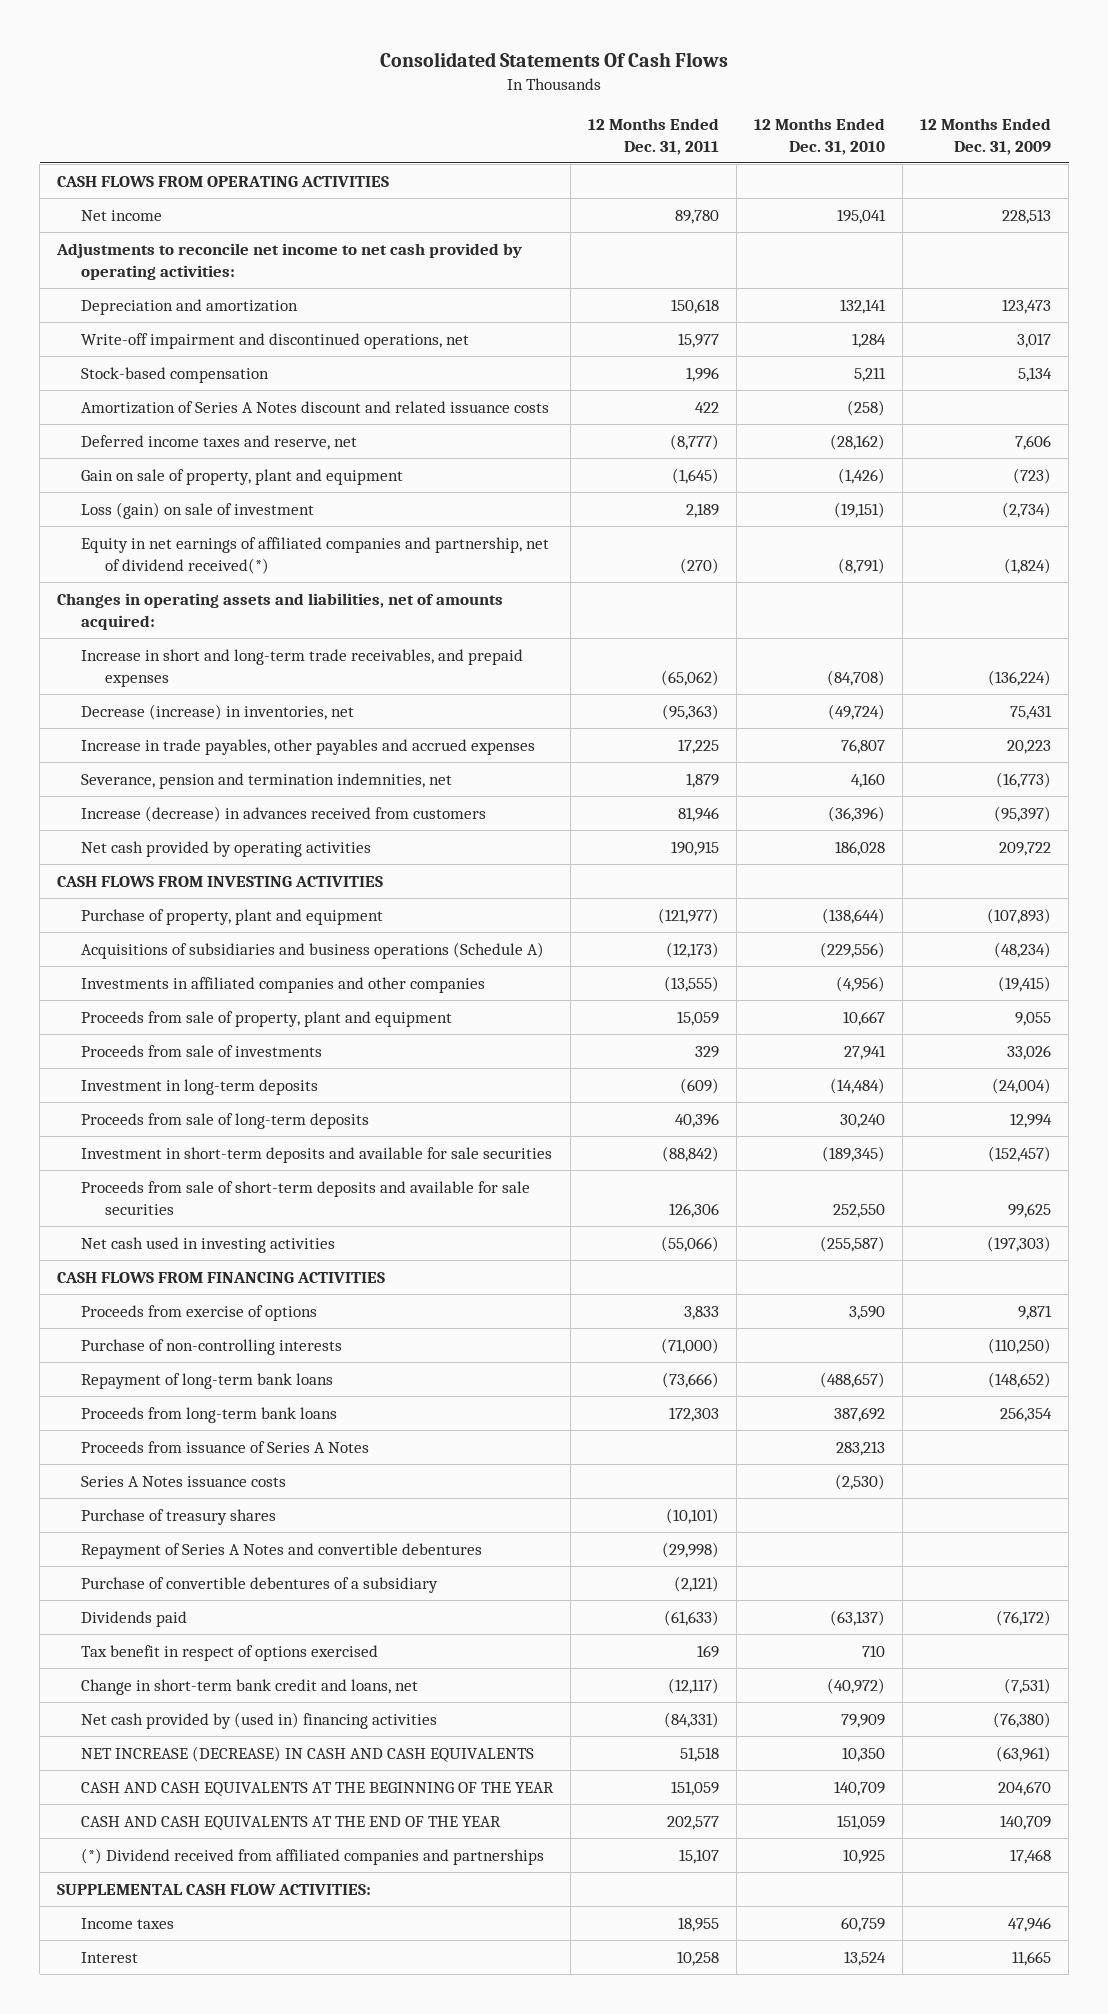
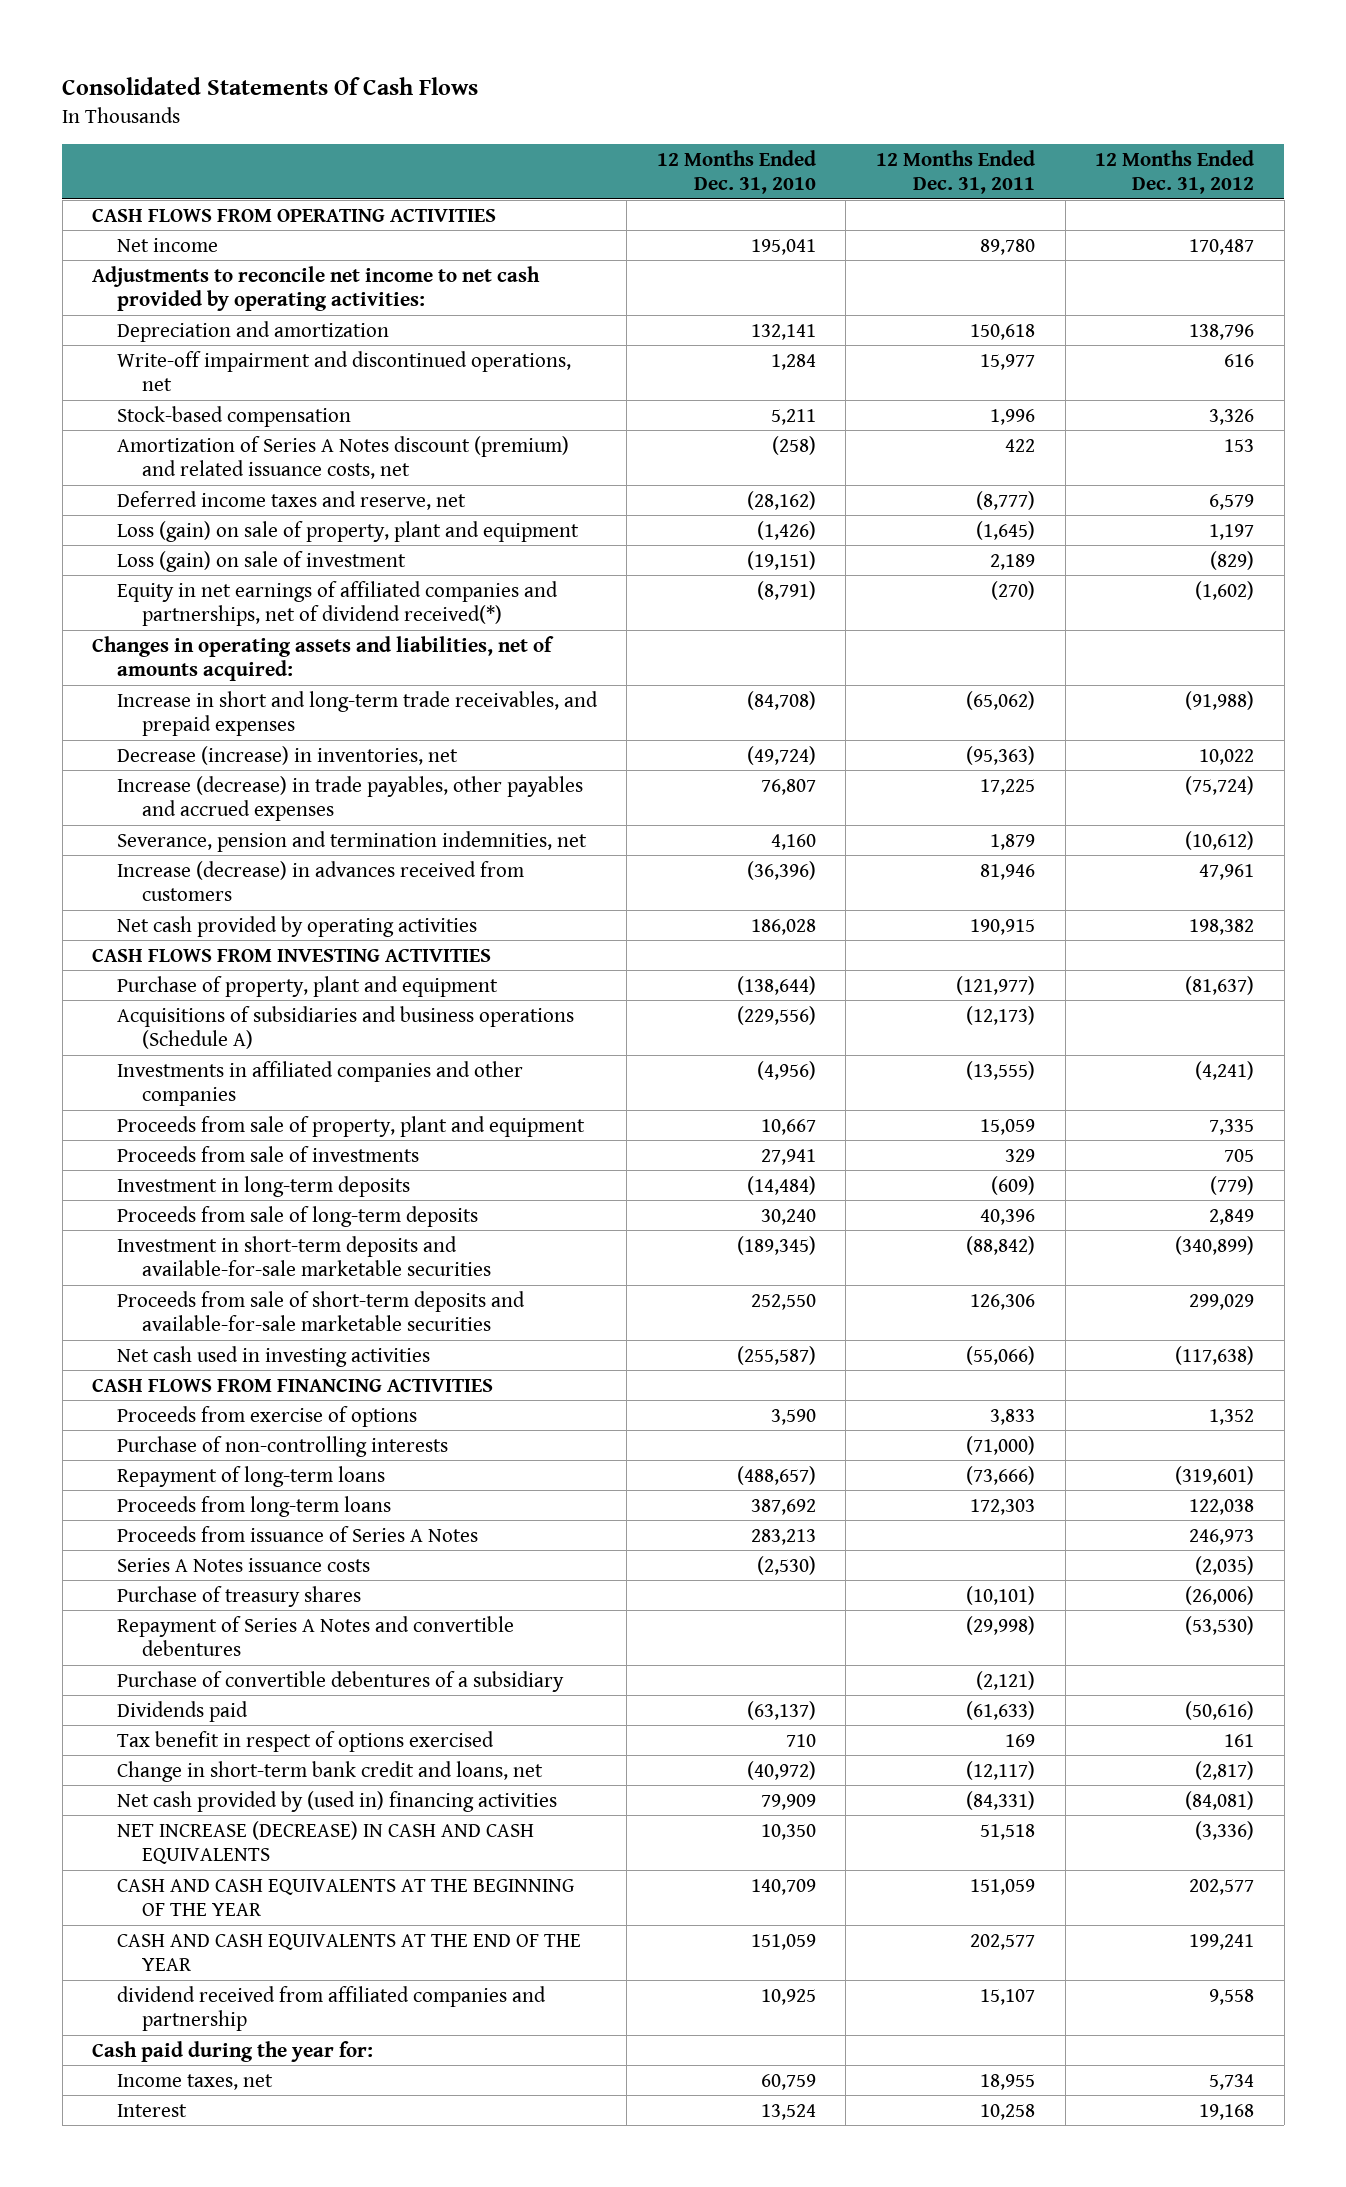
- | 12 Months Ended Dec. 31, 2011 | 12 Months Ended Dec. 31, 2010 | 12 Months Ended Dec. 31, 2009
+ | 12 Months Ended Dec. 31, 2010 | 12 Months Ended Dec. 31, 2011 | 12 Months Ended Dec. 31, 2012
- Amortization of Series A Notes discount and related issuance costs | 422 | (258) |
+ Amortization of Series A Notes discount (premium) and related issuance costs, net | (258) | 422 | 153
- Gain on sale of property, plant and equipment | (1,645) | (1,426) | (723)
+ Loss (gain) on sale of property, plant and equipment | (1,426) | (1,645) | 1,197
- Equity in net earnings of affiliated companies and partnership, net of dividend received(*) | (270) | (8,791) | (1,824)
+ Equity in net earnings of affiliated companies and partnerships, net of dividend received(*) | (8,791) | (270) | (1,602)
- Increase in trade payables, other payables and accrued expenses | 17,225 | 76,807 | 20,223
+ Increase (decrease) in trade payables, other payables and accrued expenses | 76,807 | 17,225 | (75,724)
- Investment in short-term deposits and available for sale securities | (88,842) | (189,345) | (152,457)
- Proceeds from sale of short-term deposits and available for sale securities | 126,306 | 252,550 | 99,625
+ Investment in short-term deposits and available-for-sale marketable securities | (189,345) | (88,842) | (340,899)
+ Proceeds from sale of short-term deposits and available-for-sale marketable securities | 252,550 | 126,306 | 299,029
- Repayment of long-term bank loans | (73,666) | (488,657) | (148,652)
- Proceeds from long-term bank loans | 172,303 | 387,692 | 256,354
+ Repayment of long-term loans | (488,657) | (73,666) | (319,601)
+ Proceeds from long-term loans | 387,692 | 172,303 | 122,038
- (*) Dividend received from affiliated companies and partnerships | 15,107 | 10,925 | 17,468
- SUPPLEMENTAL CASH FLOW ACTIVITIES:
- Income taxes | 18,955 | 60,759 | 47,946
+ dividend received from affiliated companies and partnership | 10,925 | 15,107 | 9,558
+ Cash paid during the year for:
+ Income taxes, net | 60,759 | 18,955 | 5,734

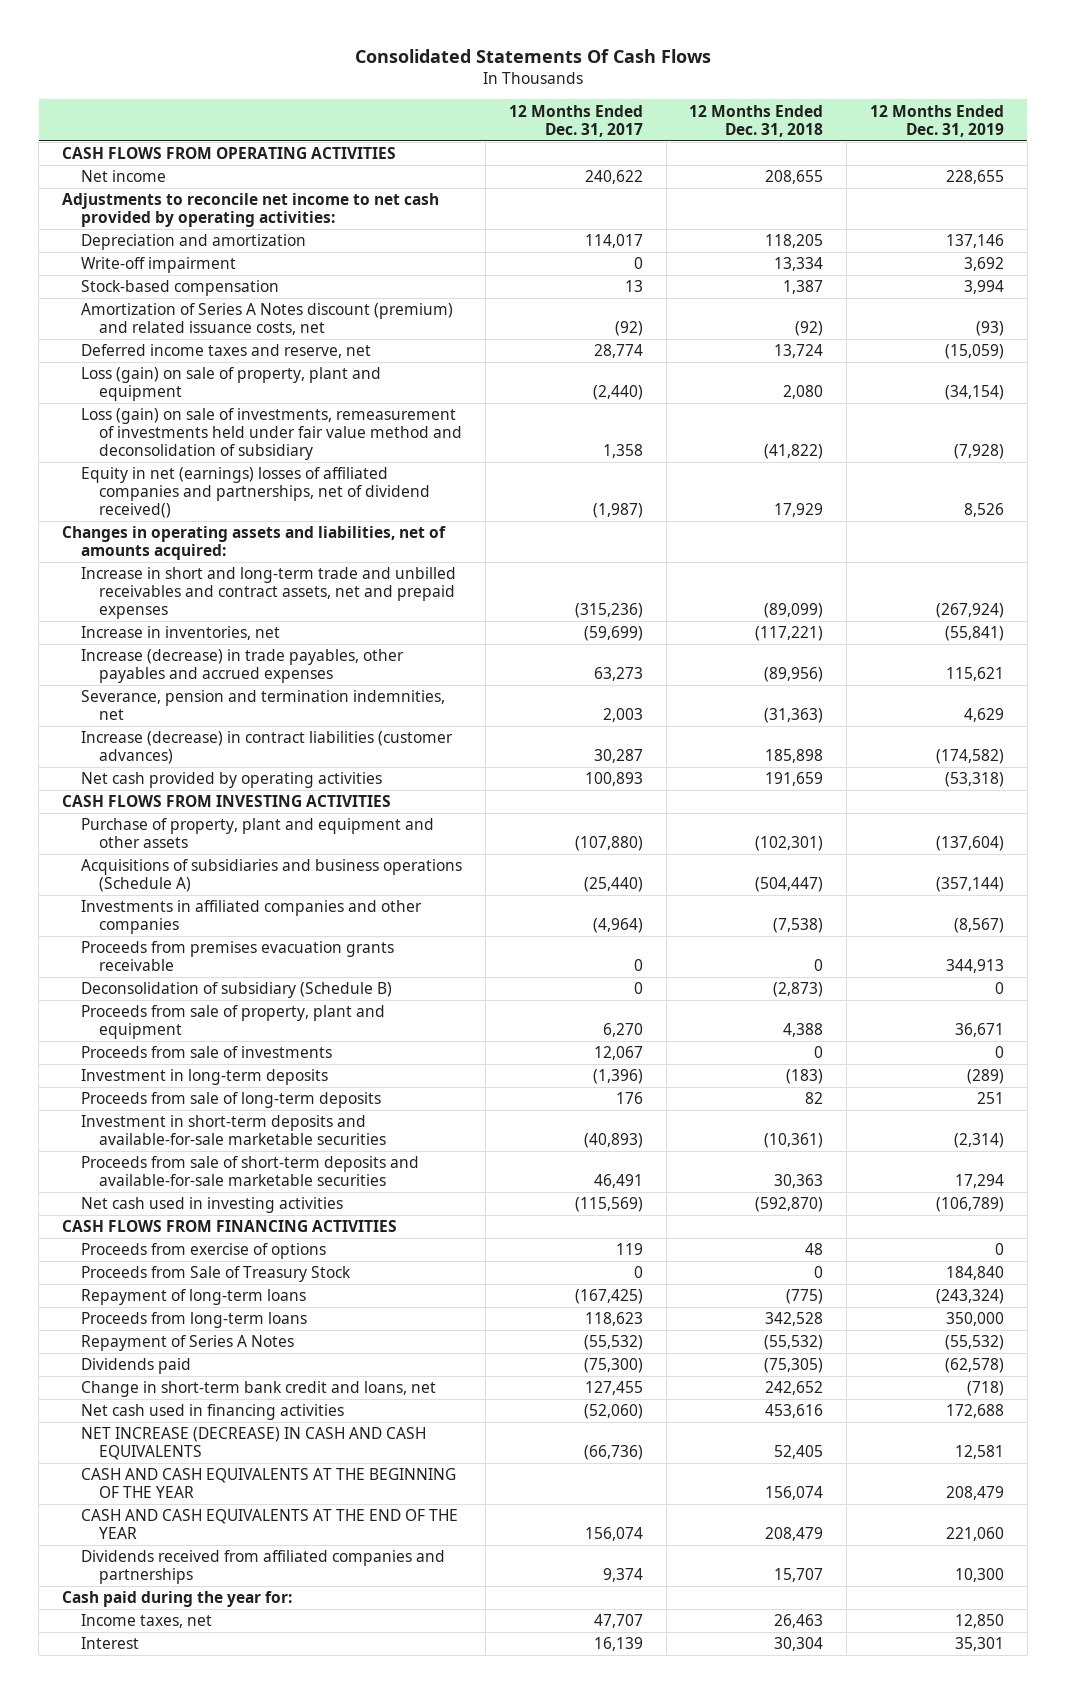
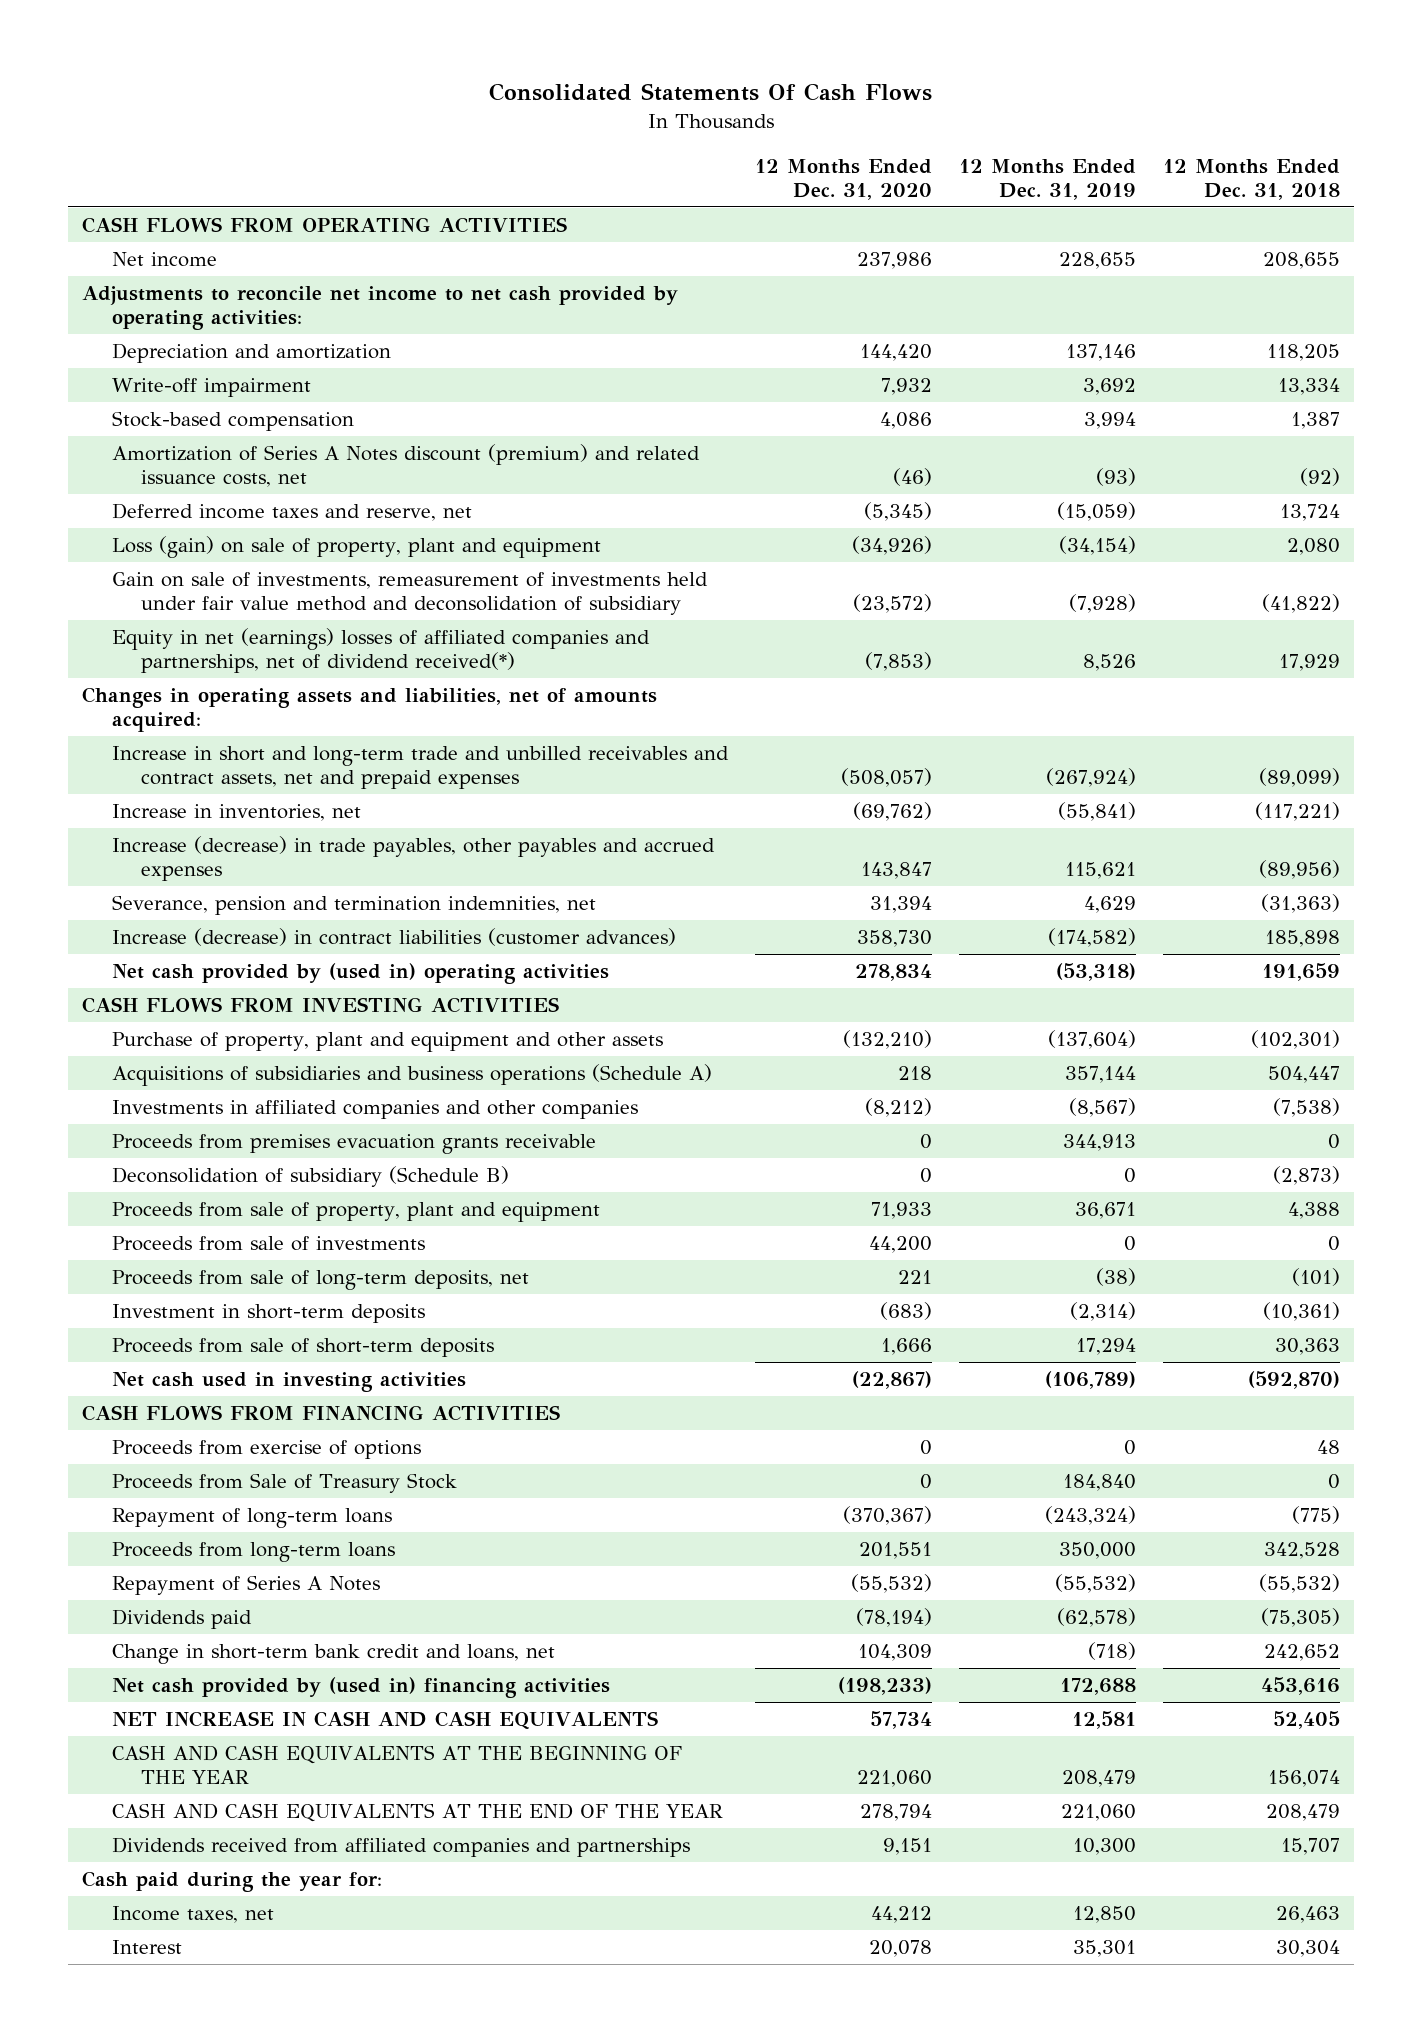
- | 12 Months Ended Dec. 31, 2017 | 12 Months Ended Dec. 31, 2018 | 12 Months Ended Dec. 31, 2019
+ | 12 Months Ended Dec. 31, 2020 | 12 Months Ended Dec. 31, 2019 | 12 Months Ended Dec. 31, 2018
- Loss (gain) on sale of investments, remeasurement of investments held under fair value method and deconsolidation of subsidiary | 1,358 | (41,822) | (7,928)
- Equity in net (earnings) losses of affiliated companies and partnerships, net of dividend received() | (1,987) | 17,929 | 8,526
+ Gain on sale of investments, remeasurement of investments held under fair value method and deconsolidation of subsidiary | (23,572) | (7,928) | (41,822)
+ Equity in net (earnings) losses of affiliated companies and partnerships, net of dividend received(*) | (7,853) | 8,526 | 17,929
- Net cash provided by operating activities | 100,893 | 191,659 | (53,318)
+ Net cash provided by (used in) operating activities | 278,834 | (53,318) | 191,659
- Acquisitions of subsidiaries and business operations (Schedule A) | (25,440) | (504,447) | (357,144)
+ Acquisitions of subsidiaries and business operations (Schedule A) | 218 | 357,144 | 504,447
- Investment in long-term deposits | (1,396) | (183) | (289)
- Proceeds from sale of long-term deposits | 176 | 82 | 251
- Investment in short-term deposits and available-for-sale marketable securities | (40,893) | (10,361) | (2,314)
- Proceeds from sale of short-term deposits and available-for-sale marketable securities | 46,491 | 30,363 | 17,294
+ Proceeds from sale of long-term deposits, net | 221 | (38) | (101)
+ Investment in short-term deposits | (683) | (2,314) | (10,361)
+ Proceeds from sale of short-term deposits | 1,666 | 17,294 | 30,363
- Net cash used in financing activities | (52,060) | 453,616 | 172,688
- NET INCREASE (DECREASE) IN CASH AND CASH EQUIVALENTS | (66,736) | 52,405 | 12,581
+ Net cash provided by (used in) financing activities | (198,233) | 172,688 | 453,616
+ NET INCREASE IN CASH AND CASH EQUIVALENTS | 57,734 | 12,581 | 52,405

